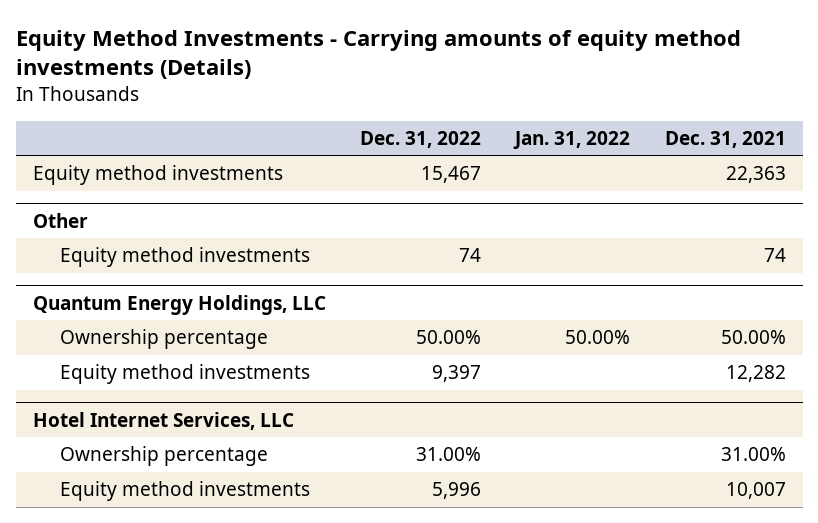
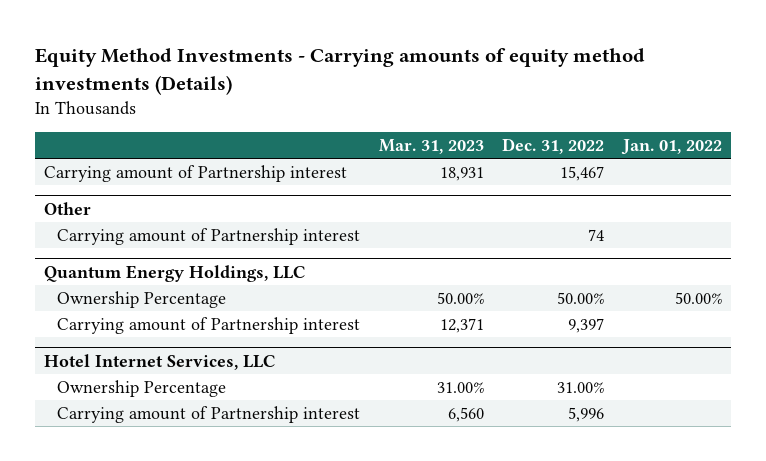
- | Dec. 31, 2022 | Jan. 31, 2022 | Dec. 31, 2021
+ | Mar. 31, 2023 | Dec. 31, 2022 | Jan. 01, 2022
- Equity method investments | 15,467 | | 22,363
+ Carrying amount of Partnership interest | 18,931 | 15,467 |
@ Other
- Equity method investments | 74 | | 74
+ Carrying amount of Partnership interest | | 74 |
@ Quantum Energy Holdings, LLC
- Ownership percentage | 50.00% | 50.00% | 50.00%
- Equity method investments | 9,397 | | 12,282
+ Ownership Percentage | 50.00% | 50.00% | 50.00%
+ Carrying amount of Partnership interest | 12,371 | 9,397 |
@ Hotel Internet Services, LLC
- Ownership percentage | 31.00% | | 31.00%
- Equity method investments | 5,996 | | 10,007
+ Ownership Percentage | 31.00% | 31.00% |
+ Carrying amount of Partnership interest | 6,560 | 5,996 |

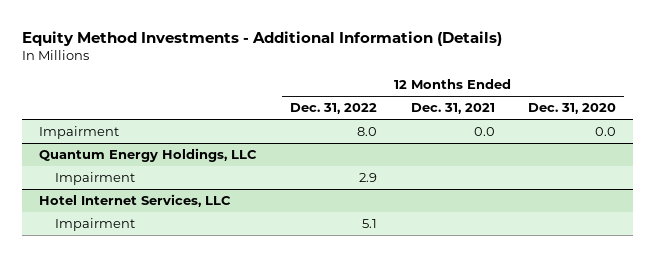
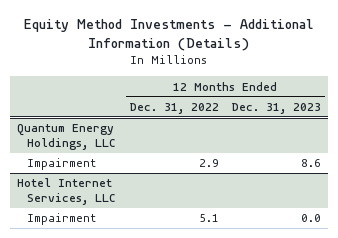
- | 12 Months Ended Dec. 31, 2022 | 12 Months Ended Dec. 31, 2021 | 12 Months Ended Dec. 31, 2020
+ | 12 Months Ended Dec. 31, 2022 | 12 Months Ended Dec. 31, 2023
- Impairment | 8.0 | 0.0 | 0.0

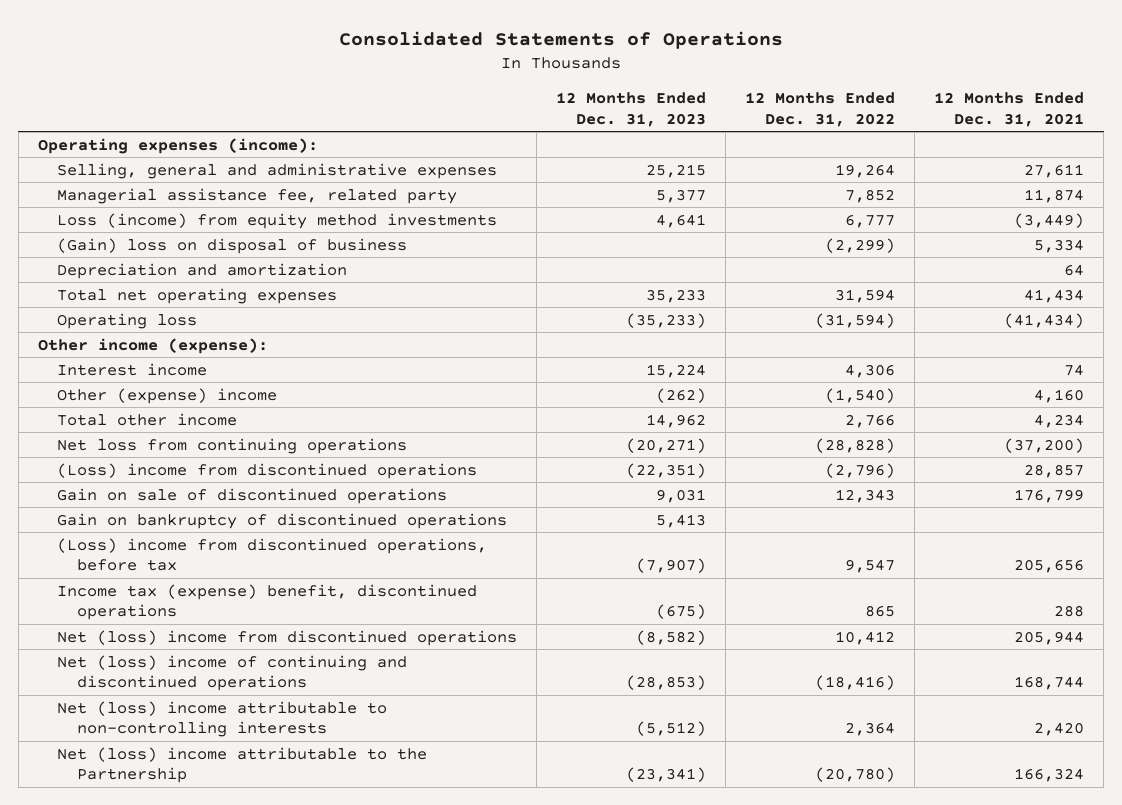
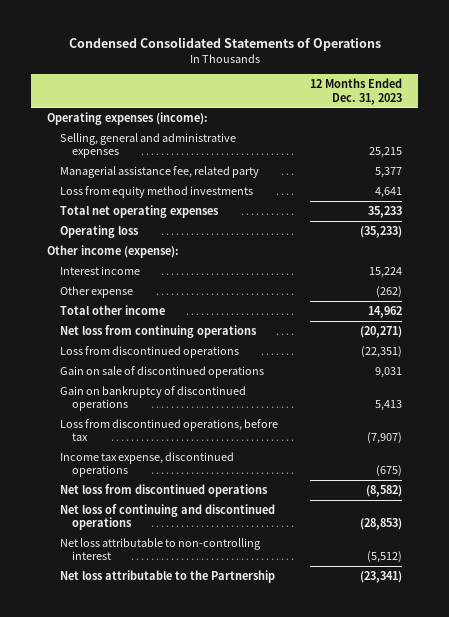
- Consolidated Statements of Operations
+ Condensed Consolidated Statements of Operations
- | 12 Months Ended Dec. 31, 2023 | 12 Months Ended Dec. 31, 2022 | 12 Months Ended Dec. 31, 2021
+ | 12 Months Ended Dec. 31, 2023
- Loss (income) from equity method investments | 4,641 | 6,777 | (3,449)
- (Gain) loss on disposal of business | | (2,299) | 5,334
- Depreciation and amortization | | | 64
+ Loss from equity method investments | 4,641
- Other (expense) income | (262) | (1,540) | 4,160
+ Other expense | (262)
- (Loss) income from discontinued operations | (22,351) | (2,796) | 28,857
+ Loss from discontinued operations | (22,351)
- (Loss) income from discontinued operations, before tax | (7,907) | 9,547 | 205,656
- Income tax (expense) benefit, discontinued operations | (675) | 865 | 288
- Net (loss) income from discontinued operations | (8,582) | 10,412 | 205,944
- Net (loss) income of continuing and discontinued operations | (28,853) | (18,416) | 168,744
- Net (loss) income attributable to non-controlling interests | (5,512) | 2,364 | 2,420
- Net (loss) income attributable to the Partnership | (23,341) | (20,780) | 166,324
+ Loss from discontinued operations, before tax | (7,907)
+ Income tax expense, discontinued operations | (675)
+ Net loss from discontinued operations | (8,582)
+ Net loss of continuing and discontinued operations | (28,853)
+ Net loss attributable to non-controlling interest | (5,512)
+ Net loss attributable to the Partnership | (23,341)

